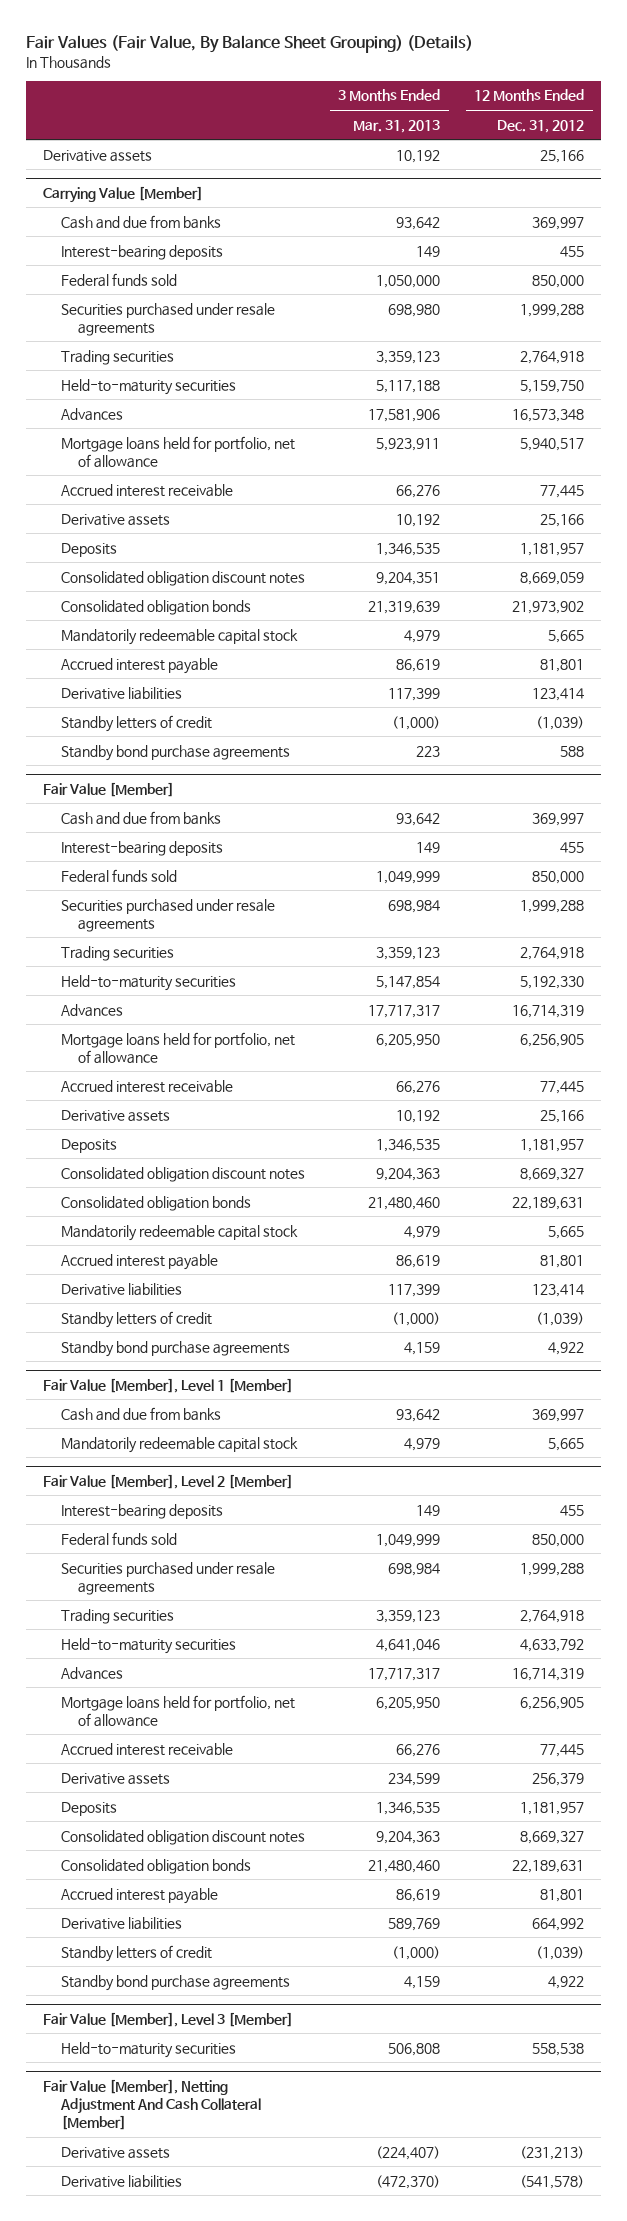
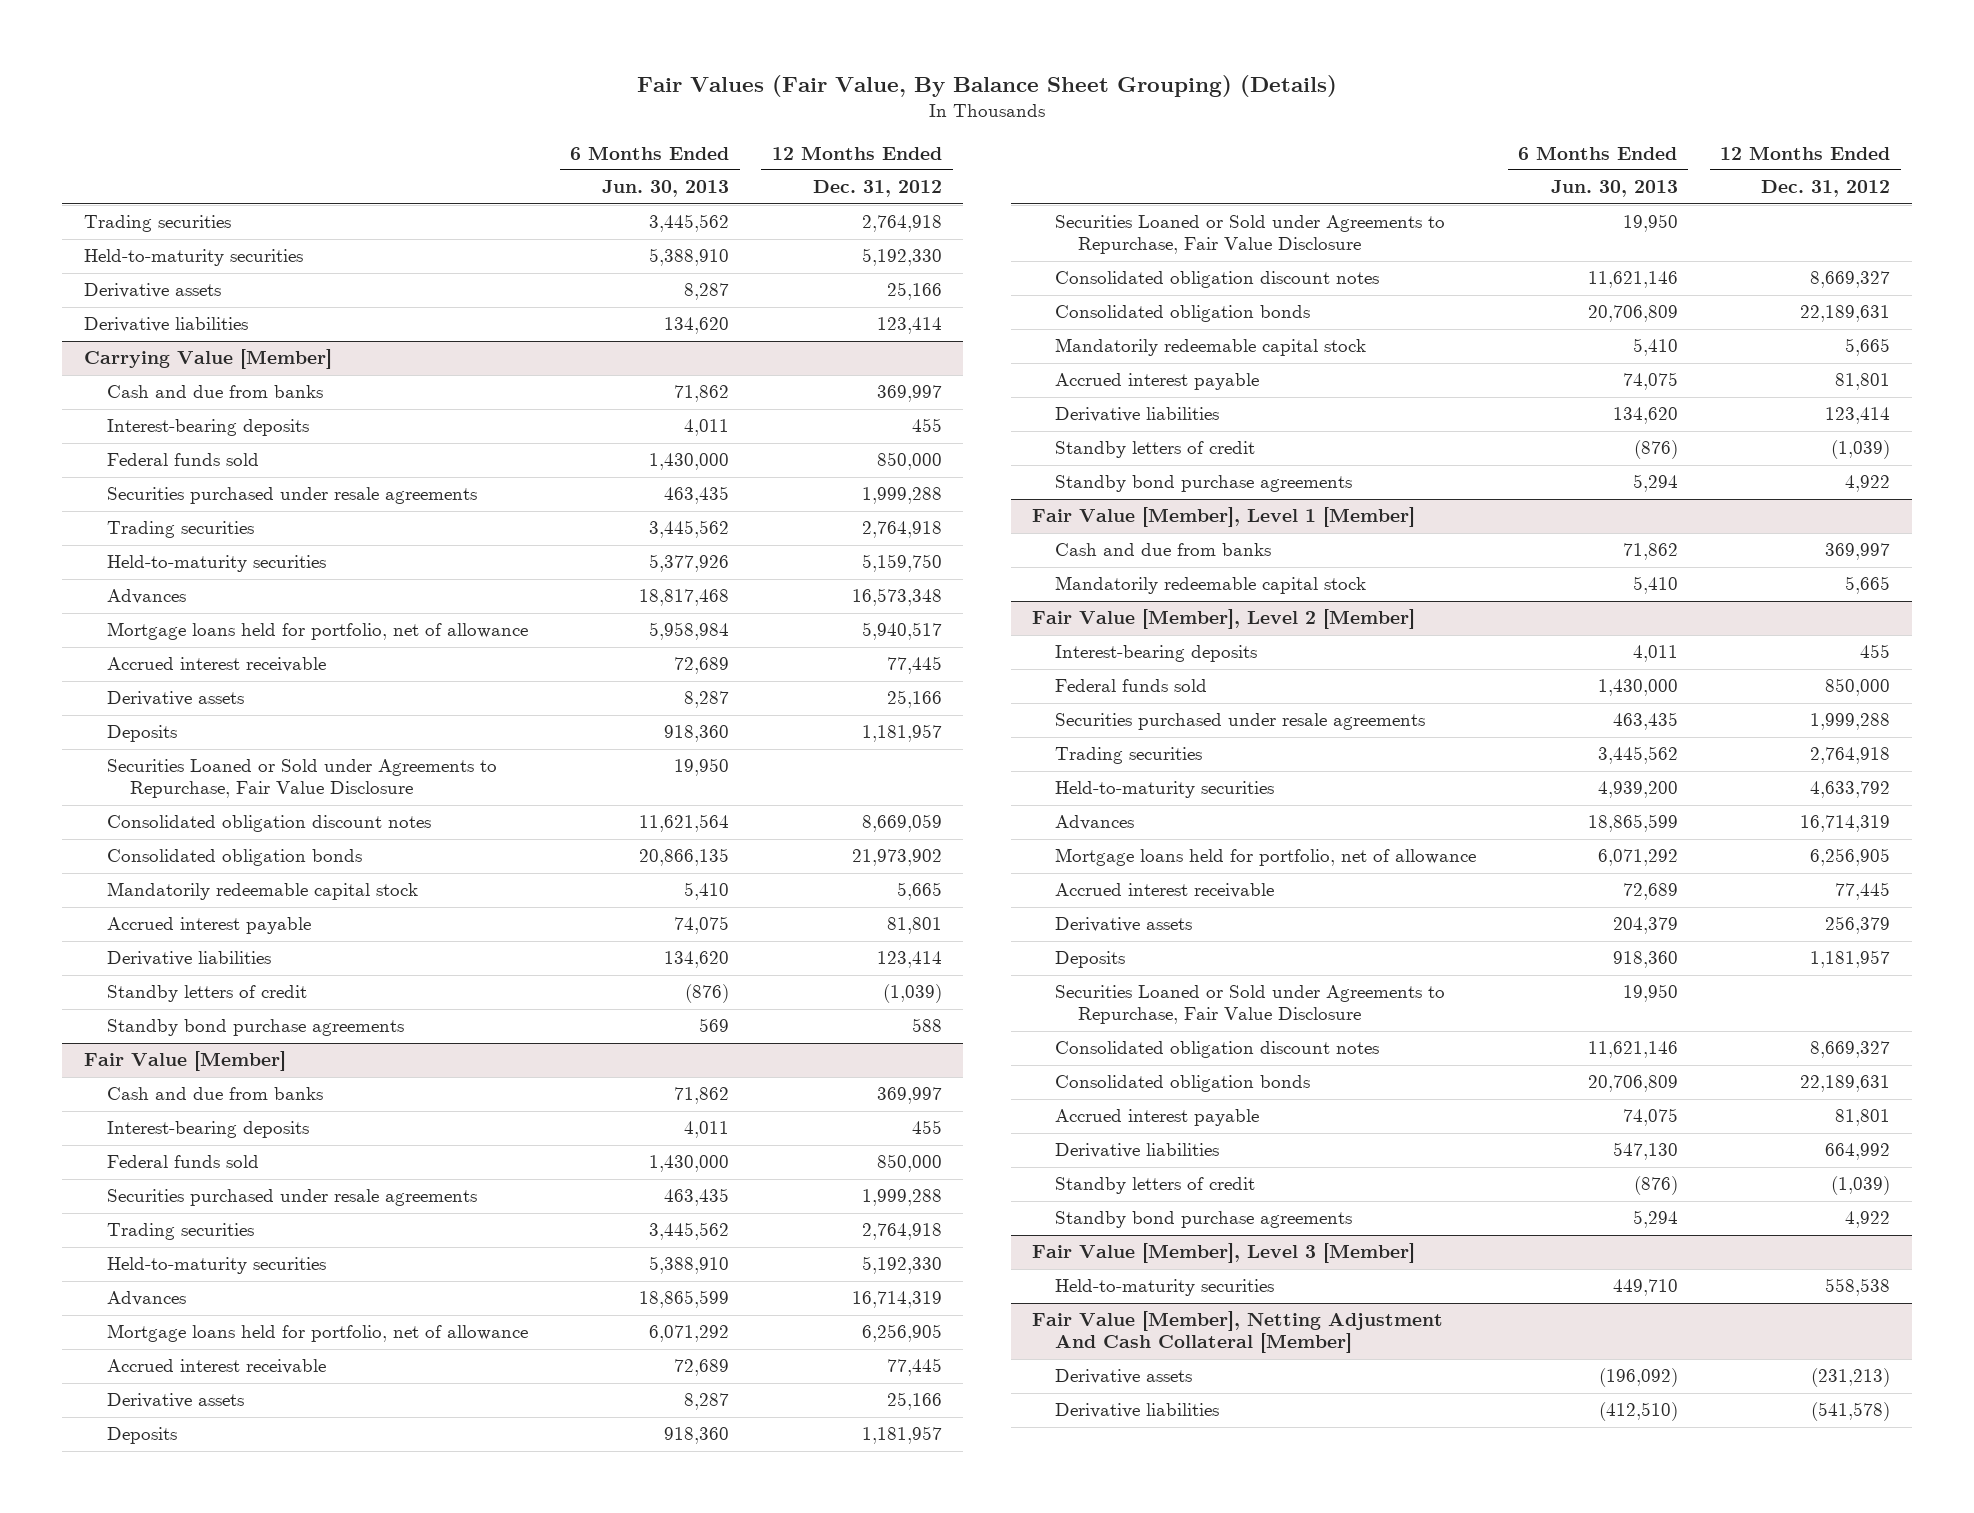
- | 3 Months Ended Mar. 31, 2013 | 12 Months Ended Dec. 31, 2012
+ | 6 Months Ended Jun. 30, 2013 | 12 Months Ended Dec. 31, 2012
+ Trading securities | 3,445,562 | 2,764,918
+ Held-to-maturity securities | 5,388,910 | 5,192,330
+ Derivative liabilities | 134,620 | 123,414
@ Carrying Value [Member]
+ Securities Loaned or Sold under Agreements to Repurchase, Fair Value Disclosure | 19,950 |
@ Fair Value [Member]
+ Securities Loaned or Sold under Agreements to Repurchase, Fair Value Disclosure | 19,950 |
@ Fair Value [Member], Level 2 [Member]
+ Securities Loaned or Sold under Agreements to Repurchase, Fair Value Disclosure | 19,950 |

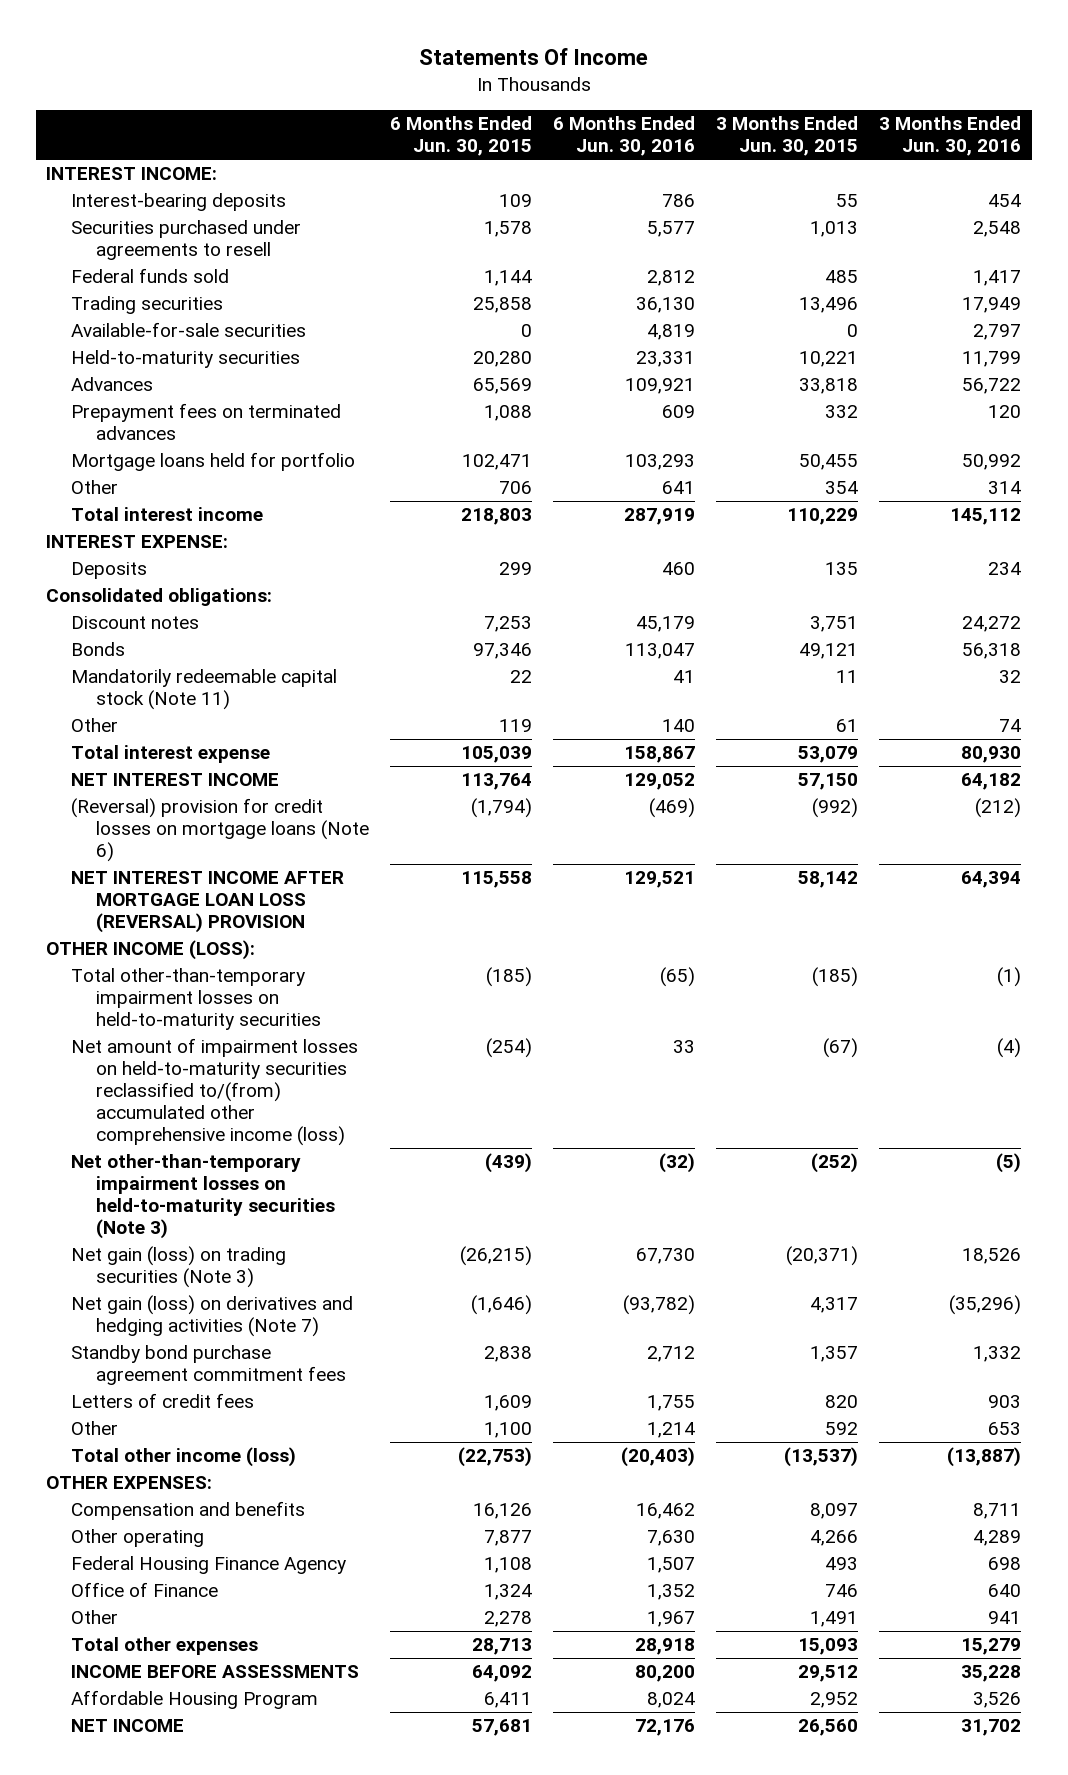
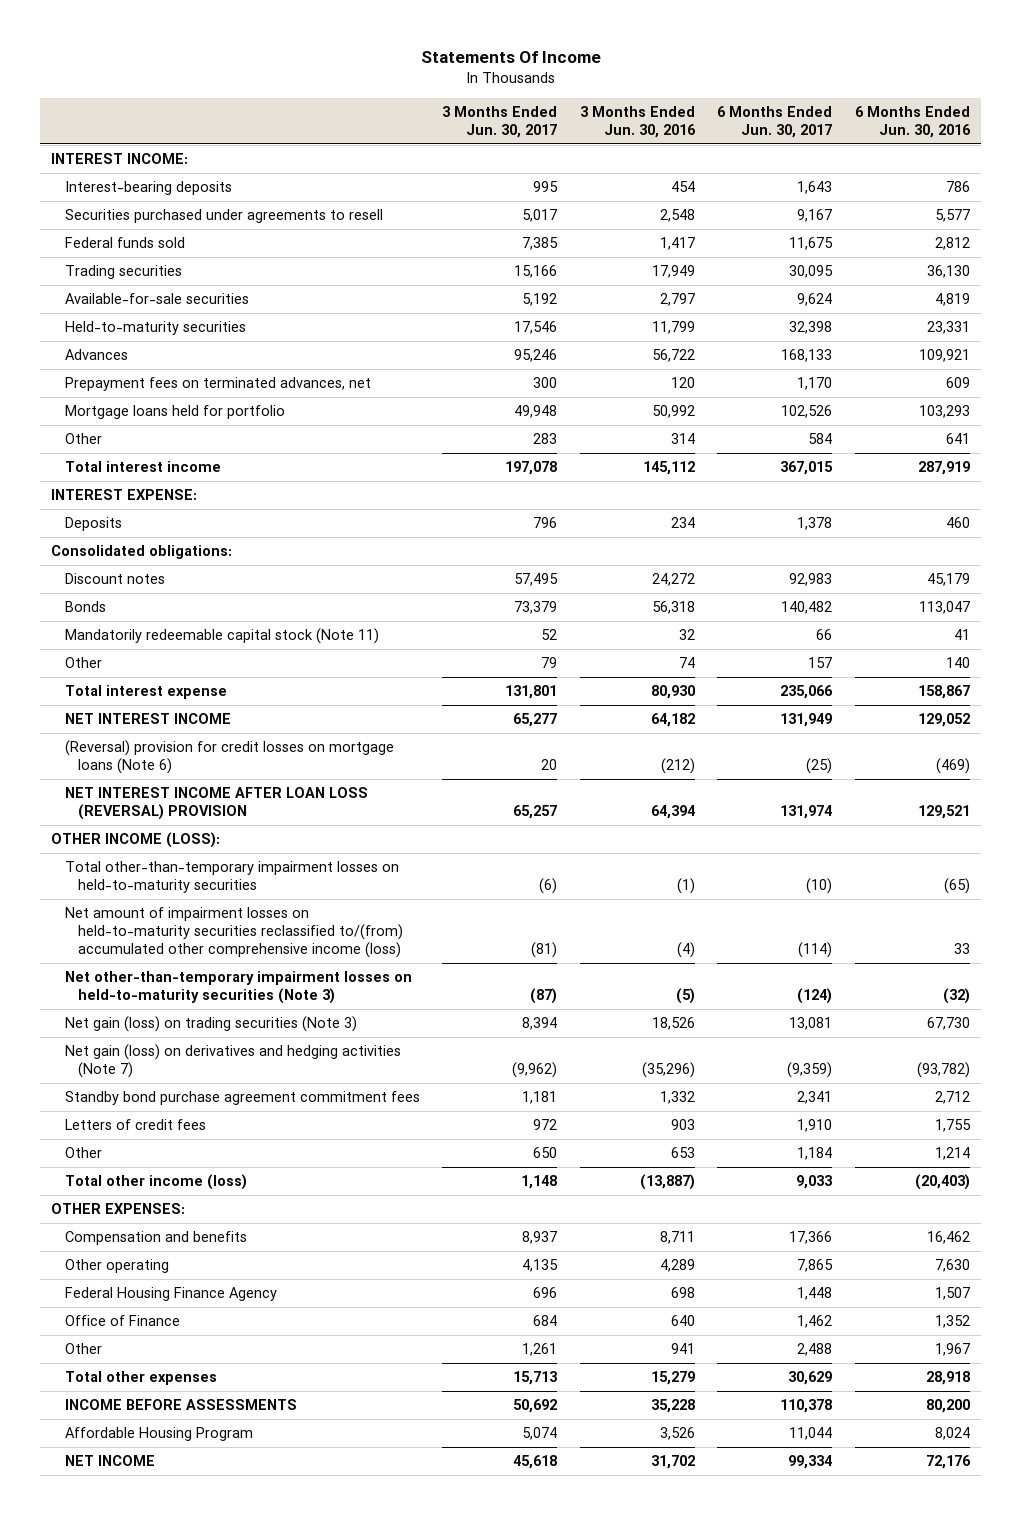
- | 6 Months Ended Jun. 30, 2015 | 6 Months Ended Jun. 30, 2016 | 3 Months Ended Jun. 30, 2015 | 3 Months Ended Jun. 30, 2016
+ | 3 Months Ended Jun. 30, 2017 | 3 Months Ended Jun. 30, 2016 | 6 Months Ended Jun. 30, 2017 | 6 Months Ended Jun. 30, 2016
- Prepayment fees on terminated advances | 1,088 | 609 | 332 | 120
+ Prepayment fees on terminated advances, net | 300 | 120 | 1,170 | 609
- NET INTEREST INCOME AFTER MORTGAGE LOAN LOSS (REVERSAL) PROVISION | 115,558 | 129,521 | 58,142 | 64,394
+ NET INTEREST INCOME AFTER LOAN LOSS (REVERSAL) PROVISION | 65,257 | 64,394 | 131,974 | 129,521

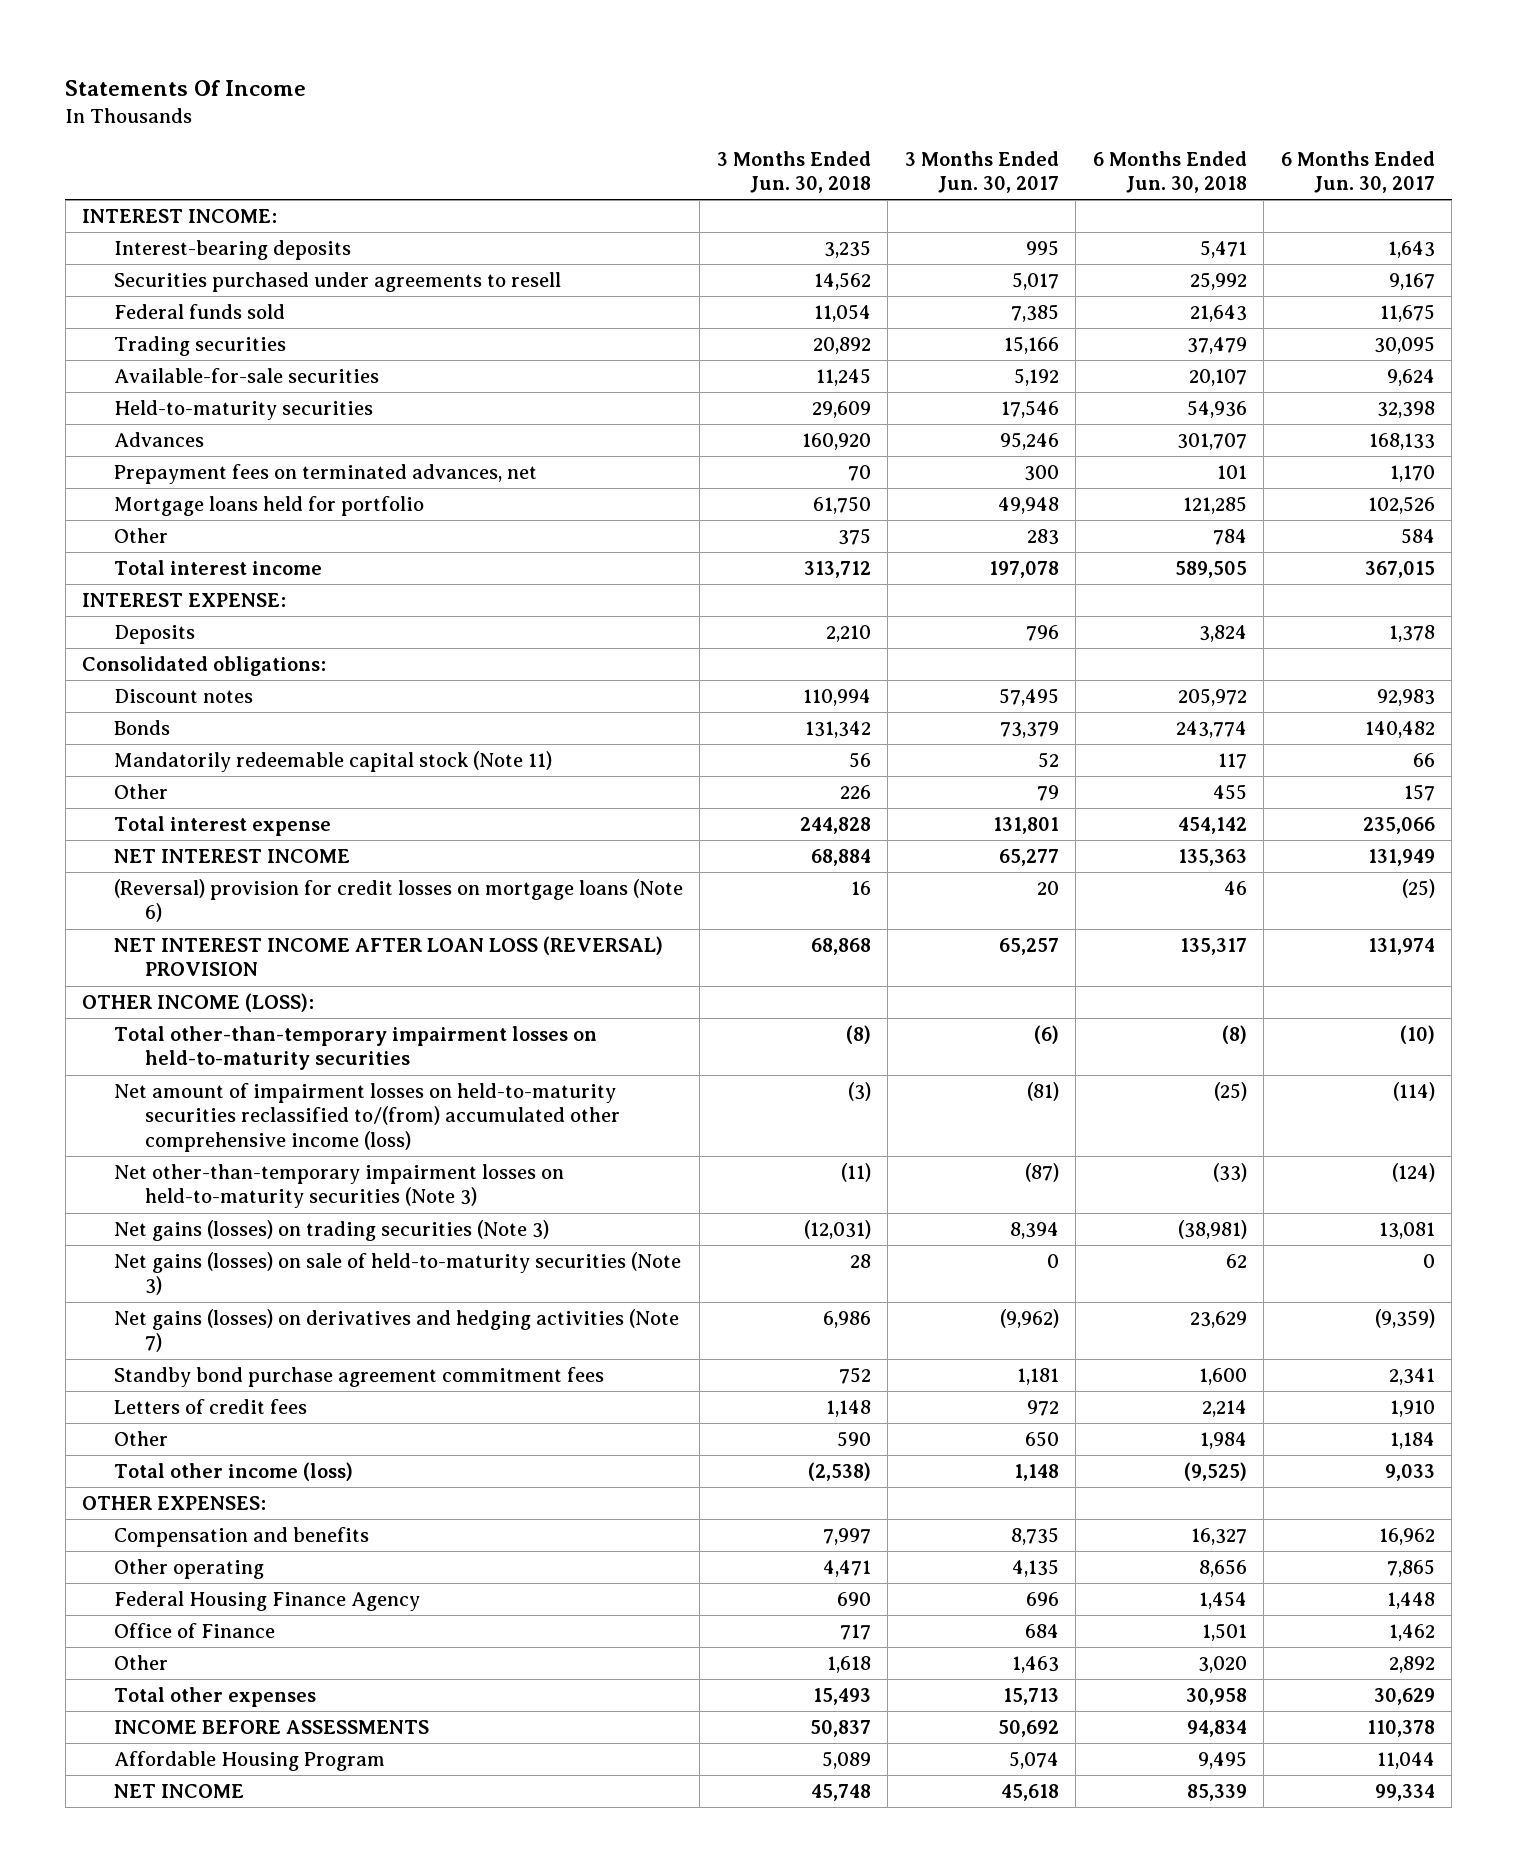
- | 3 Months Ended Jun. 30, 2017 | 3 Months Ended Jun. 30, 2016 | 6 Months Ended Jun. 30, 2017 | 6 Months Ended Jun. 30, 2016
+ | 3 Months Ended Jun. 30, 2018 | 3 Months Ended Jun. 30, 2017 | 6 Months Ended Jun. 30, 2018 | 6 Months Ended Jun. 30, 2017
- Net gain (loss) on trading securities (Note 3) | 8,394 | 18,526 | 13,081 | 67,730
- Net gain (loss) on derivatives and hedging activities (Note 7) | (9,962) | (35,296) | (9,359) | (93,782)
+ Net gains (losses) on trading securities (Note 3) | (12,031) | 8,394 | (38,981) | 13,081
+ Net gains (losses) on sale of held-to-maturity securities (Note 3) | 28 | 0 | 62 | 0
+ Net gains (losses) on derivatives and hedging activities (Note 7) | 6,986 | (9,962) | 23,629 | (9,359)
- Compensation and benefits | 8,937 | 8,711 | 17,366 | 16,462
+ Compensation and benefits | 7,997 | 8,735 | 16,327 | 16,962
- Other | 1,261 | 941 | 2,488 | 1,967
+ Other | 1,618 | 1,463 | 3,020 | 2,892

